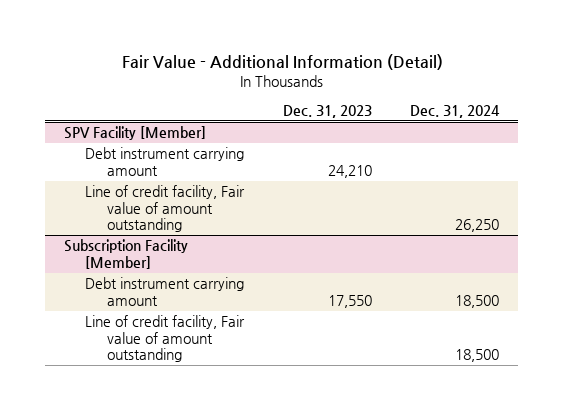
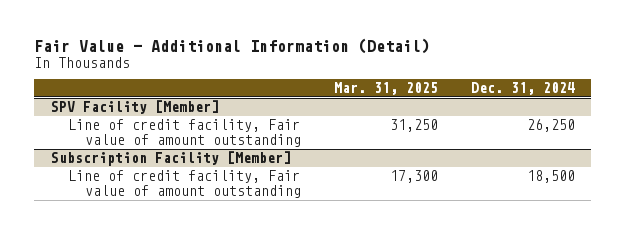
- | Dec. 31, 2023 | Dec. 31, 2024
+ | Mar. 31, 2025 | Dec. 31, 2024
@ SPV Facility [Member]
- Debt instrument carrying amount | 24,210 |
@ Subscription Facility [Member]
- Debt instrument carrying amount | 17,550 | 18,500

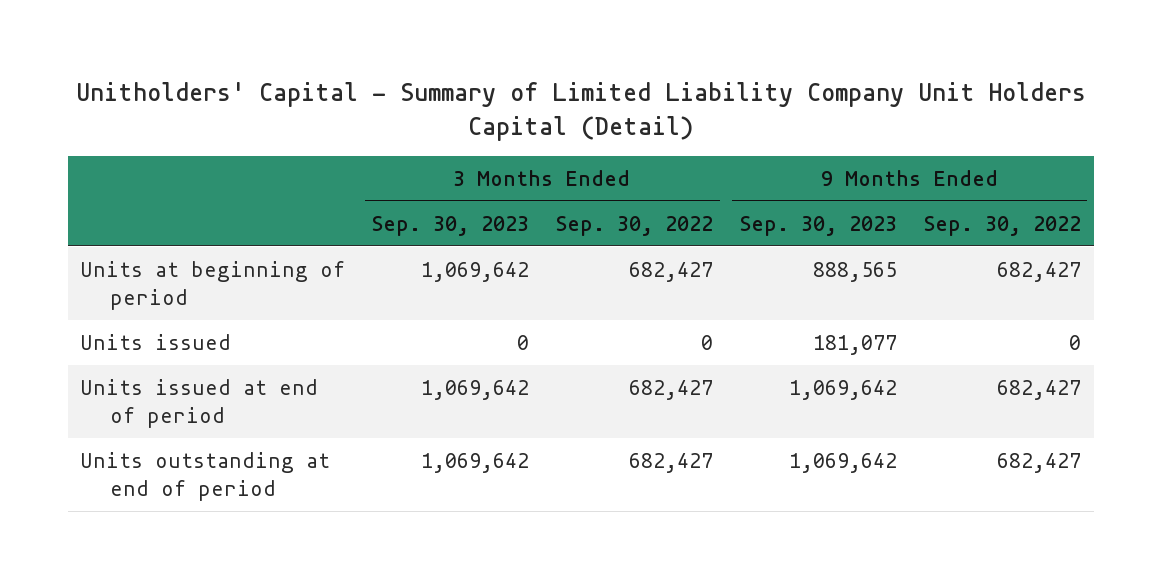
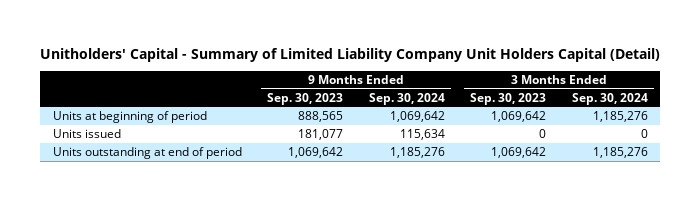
- | 3 Months Ended Sep. 30, 2023 | 3 Months Ended Sep. 30, 2022 | 9 Months Ended Sep. 30, 2023 | 9 Months Ended Sep. 30, 2022
+ | 9 Months Ended Sep. 30, 2023 | 9 Months Ended Sep. 30, 2024 | 3 Months Ended Sep. 30, 2023 | 3 Months Ended Sep. 30, 2024
- Units issued at end of period | 1,069,642 | 682,427 | 1,069,642 | 682,427

